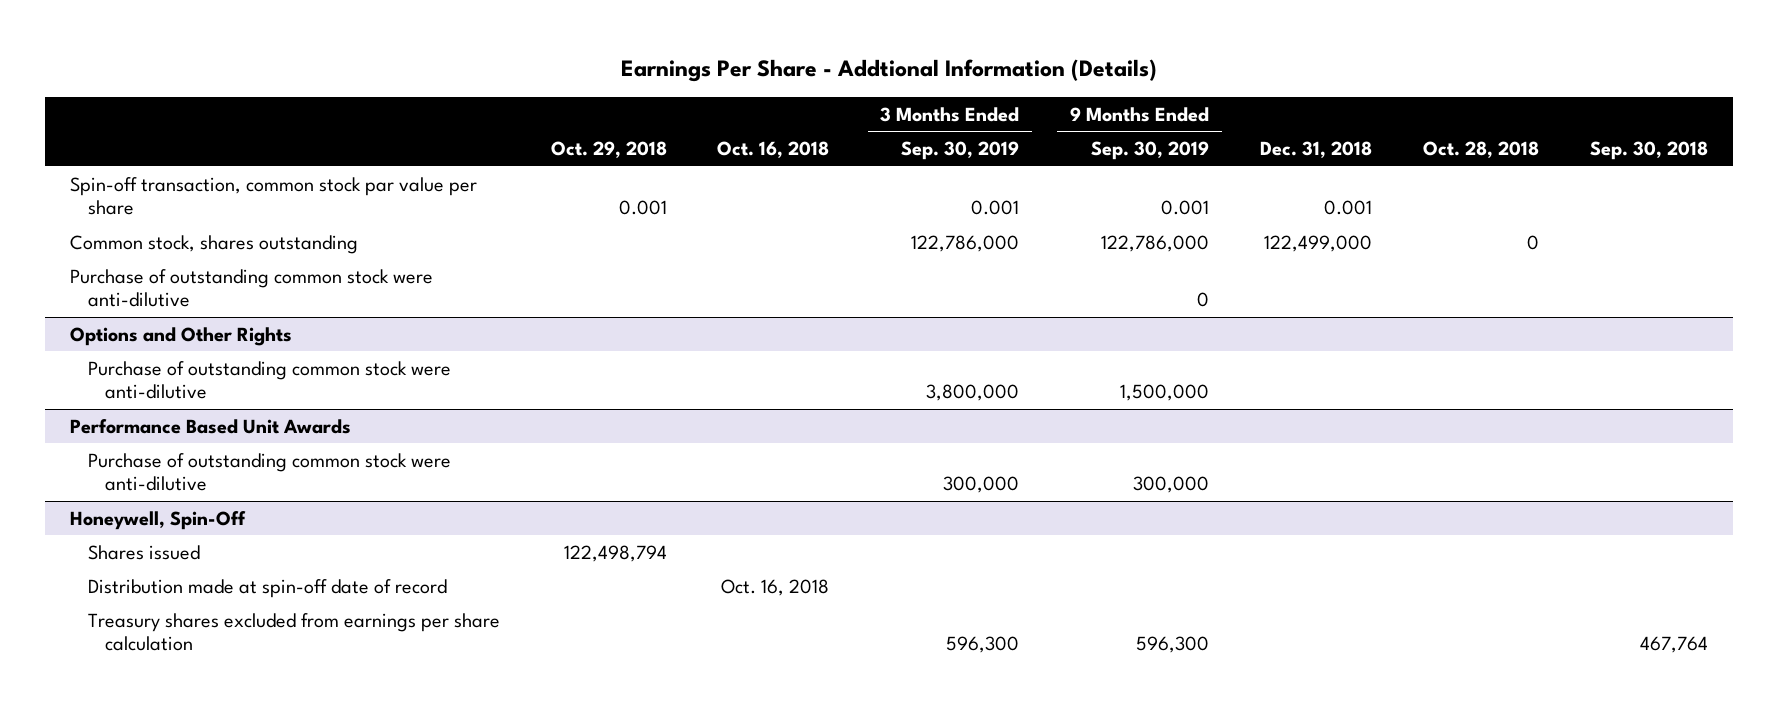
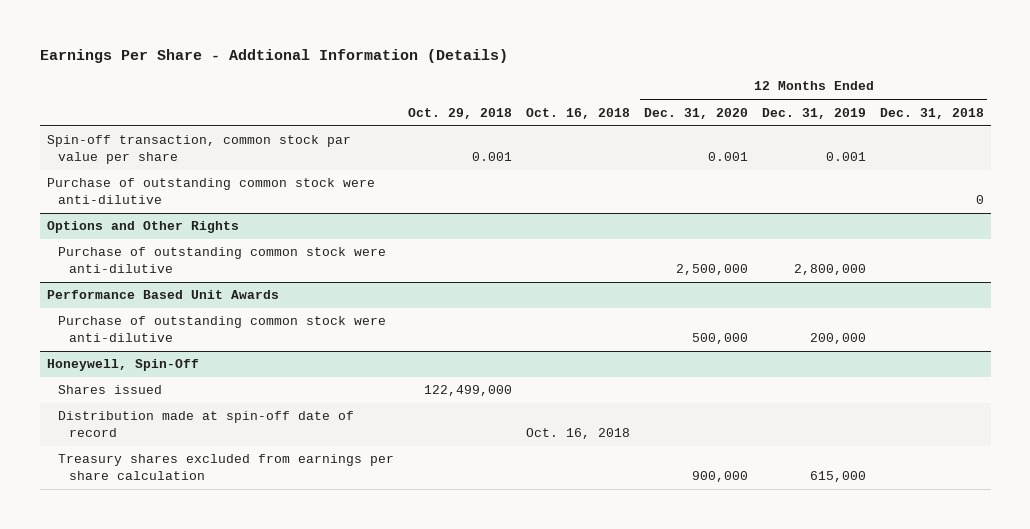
- | Oct. 29, 2018 | Oct. 16, 2018 | 3 Months Ended Sep. 30, 2019 | 9 Months Ended Sep. 30, 2019 | Dec. 31, 2018 | Oct. 28, 2018 | Sep. 30, 2018
+ | Oct. 29, 2018 | Oct. 16, 2018 | 12 Months Ended Dec. 31, 2020 | 12 Months Ended Dec. 31, 2019 | 12 Months Ended Dec. 31, 2018
- Common stock, shares outstanding | | | 122,786,000 | 122,786,000 | 122,499,000 | 0 |
@ Honeywell, Spin-Off
- Shares issued | 122,498,794 | | | | | |
+ Shares issued | 122,499,000 | | | |

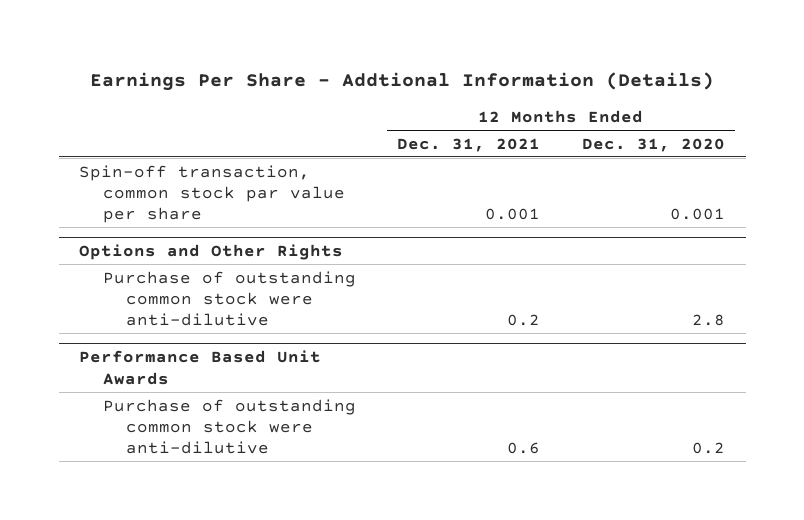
- | Oct. 29, 2018 | Oct. 16, 2018 | 12 Months Ended Dec. 31, 2020 | 12 Months Ended Dec. 31, 2019 | 12 Months Ended Dec. 31, 2018
+ | 12 Months Ended Dec. 31, 2021 | 12 Months Ended Dec. 31, 2020
- Purchase of outstanding common stock were anti-dilutive | | | | | 0
@ Options and Other Rights
- Purchase of outstanding common stock were anti-dilutive | | | 2,500,000 | 2,800,000 |
+ Purchase of outstanding common stock were anti-dilutive | 0.2 | 2.8
@ Performance Based Unit Awards
- Purchase of outstanding common stock were anti-dilutive | | | 500,000 | 200,000 |
- Honeywell, Spin-Off
- Shares issued | 122,499,000 | | | |
- Distribution made at spin-off date of record | | Oct. 16, 2018 | | |
- Treasury shares excluded from earnings per share calculation | | | 900,000 | 615,000 |
@ Performance Based Unit Awards
+ Purchase of outstanding common stock were anti-dilutive | 0.6 | 0.2

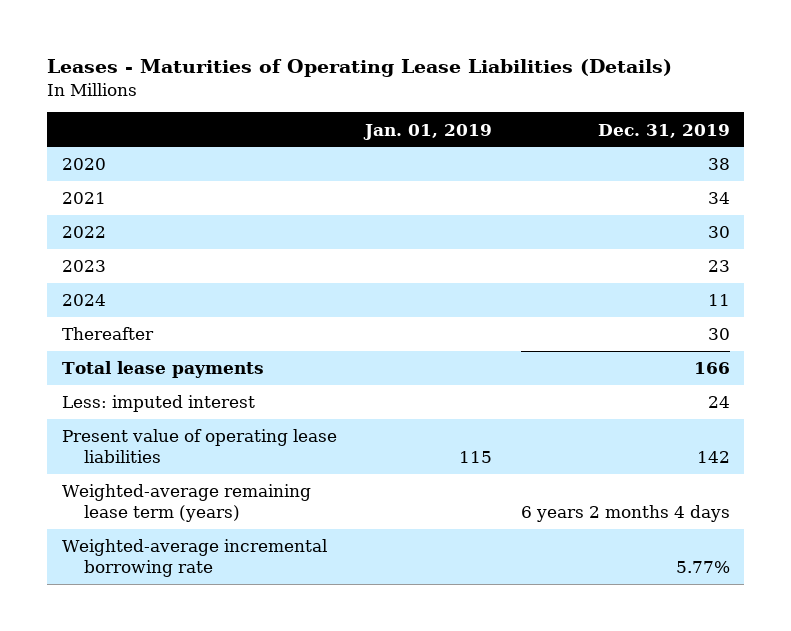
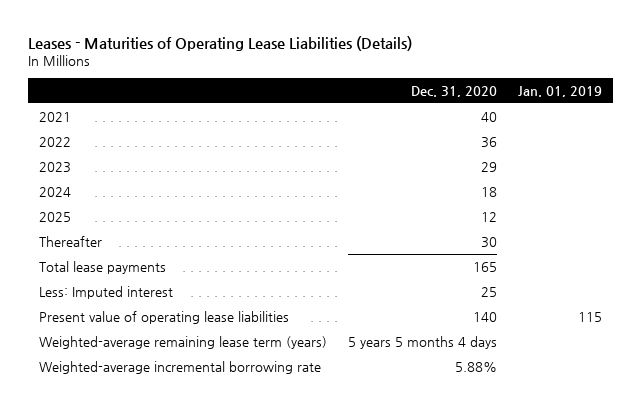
- | Jan. 01, 2019 | Dec. 31, 2019
+ | Dec. 31, 2020 | Jan. 01, 2019
- 2020 | | 38
+ 2025 | 12 |
- Less: imputed interest | | 24
+ Less: Imputed interest | 25 |

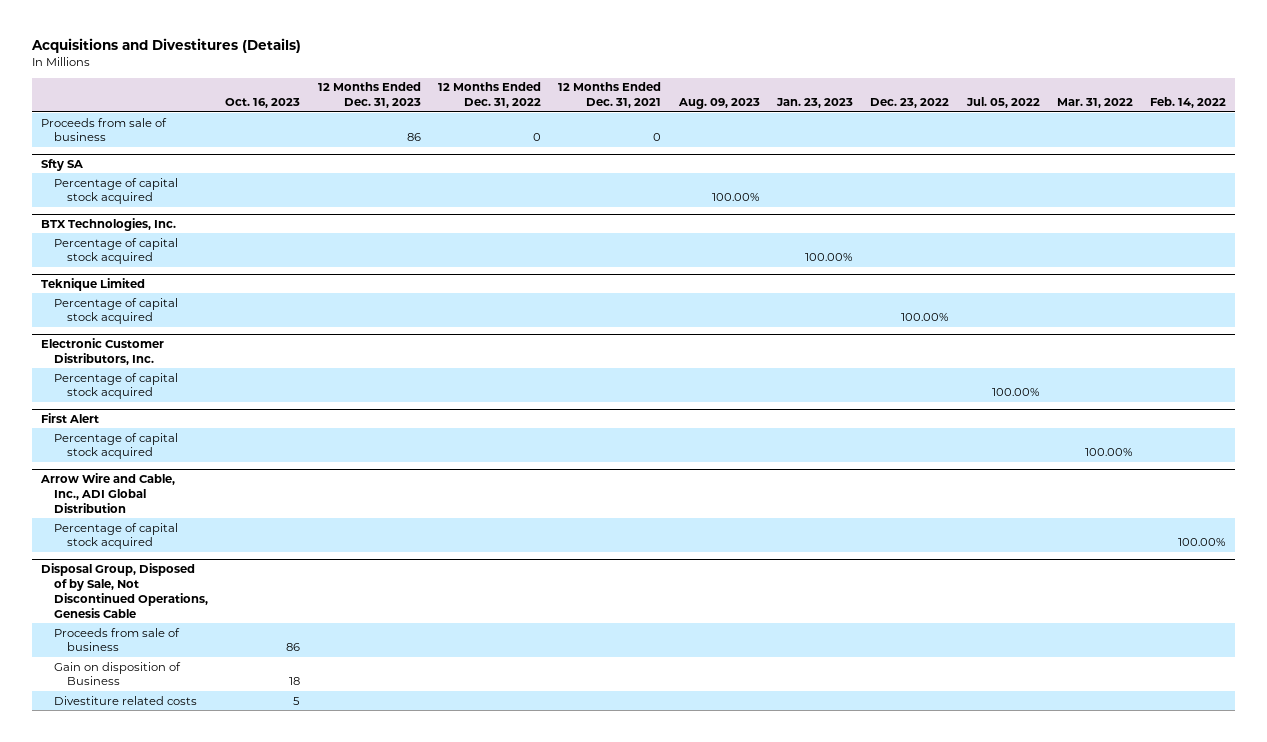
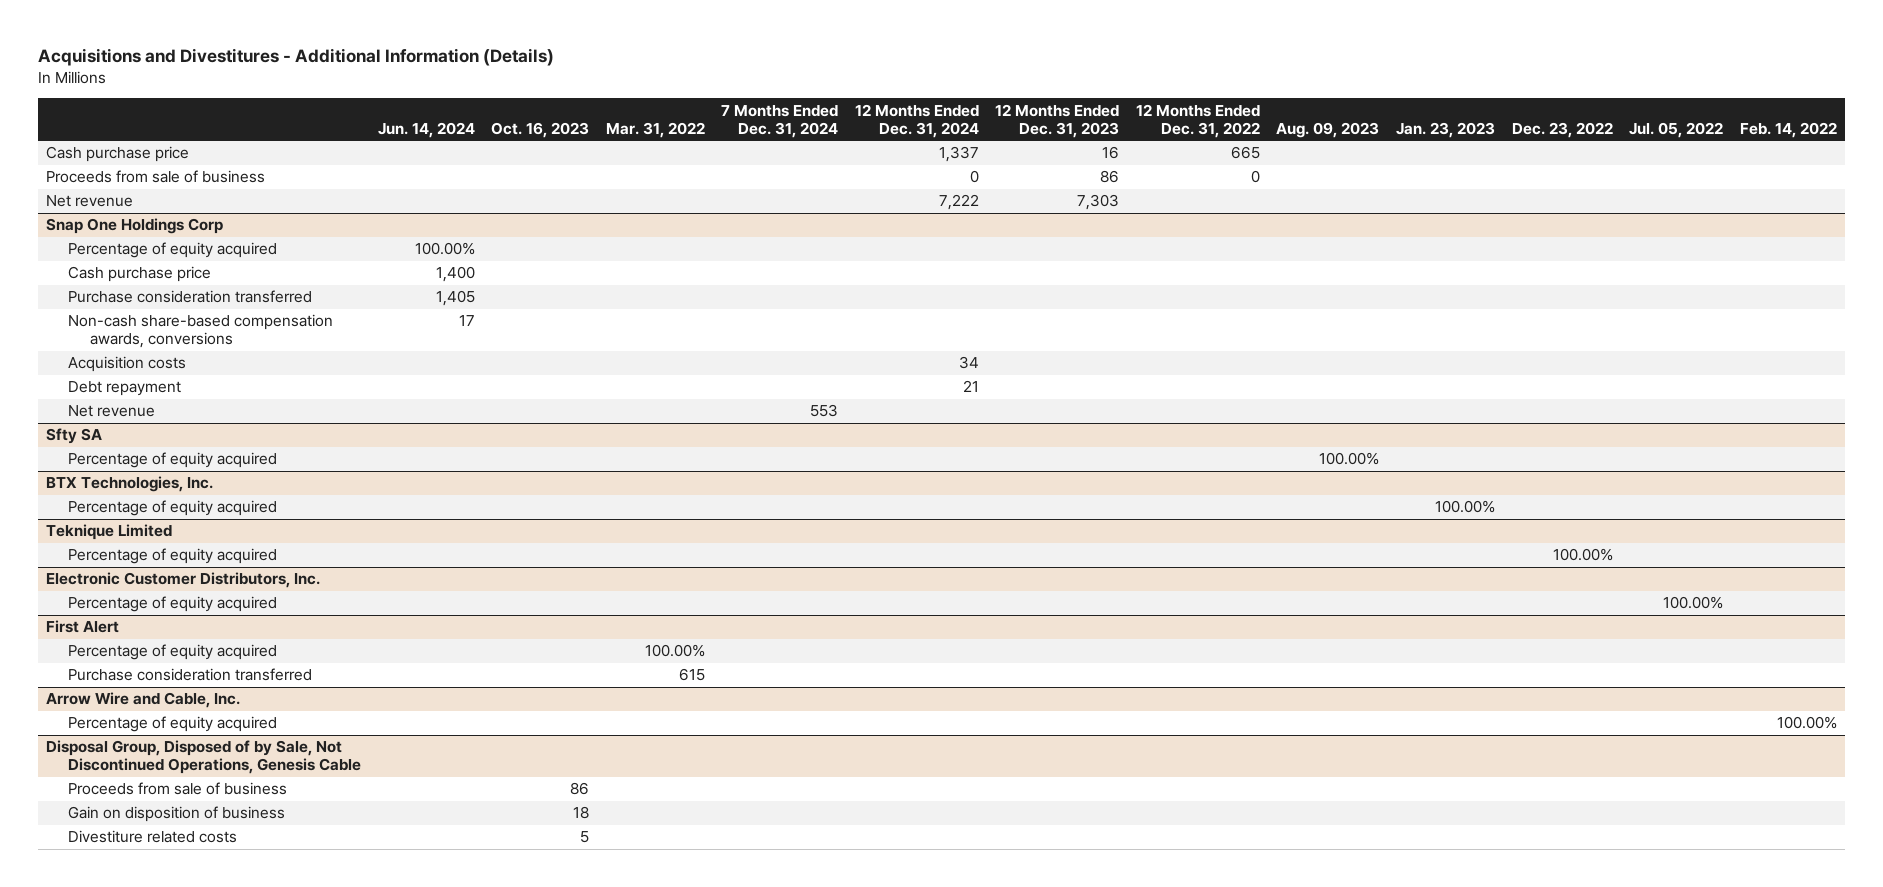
- Acquisitions and Divestitures (Details)
+ Acquisitions and Divestitures - Additional Information (Details)
- | Oct. 16, 2023 | 12 Months Ended Dec. 31, 2023 | 12 Months Ended Dec. 31, 2022 | 12 Months Ended Dec. 31, 2021 | Aug. 09, 2023 | Jan. 23, 2023 | Dec. 23, 2022 | Jul. 05, 2022 | Mar. 31, 2022 | Feb. 14, 2022
+ | Jun. 14, 2024 | Oct. 16, 2023 | Mar. 31, 2022 | 7 Months Ended Dec. 31, 2024 | 12 Months Ended Dec. 31, 2024 | 12 Months Ended Dec. 31, 2023 | 12 Months Ended Dec. 31, 2022 | Aug. 09, 2023 | Jan. 23, 2023 | Dec. 23, 2022 | Jul. 05, 2022 | Feb. 14, 2022
+ Cash purchase price | | | | | 1,337 | 16 | 665 | | | | |
+ Net revenue | | | | | 7,222 | 7,303 | | | | | |
+ Snap One Holdings Corp
+ Percentage of equity acquired | 100.00% | | | | | | | | | | |
+ Cash purchase price | 1,400 | | | | | | | | | | |
+ Purchase consideration transferred | 1,405 | | | | | | | | | | |
+ Non-cash share-based compensation awards, conversions | 17 | | | | | | | | | | |
+ Acquisition costs | | | | | 34 | | | | | | |
+ Debt repayment | | | | | 21 | | | | | | |
+ Net revenue | | | | 553 | | | | | | | |
@ Sfty SA
- Percentage of capital stock acquired | | | | | 100.00% | | | | |
+ Percentage of equity acquired | | | | | | | | 100.00% | | | |
@ BTX Technologies, Inc.
- Percentage of capital stock acquired | | | | | | 100.00% | | | |
+ Percentage of equity acquired | | | | | | | | | 100.00% | | |
@ Teknique Limited
- Percentage of capital stock acquired | | | | | | | 100.00% | | |
+ Percentage of equity acquired | | | | | | | | | | 100.00% | |
@ Electronic Customer Distributors, Inc.
- Percentage of capital stock acquired | | | | | | | | 100.00% | |
+ Percentage of equity acquired | | | | | | | | | | | 100.00% |
@ First Alert
- Percentage of capital stock acquired | | | | | | | | | 100.00% |
- Arrow Wire and Cable, Inc., ADI Global Distribution
- Percentage of capital stock acquired | | | | | | | | | | 100.00%
@ First Alert
+ Percentage of equity acquired | | | 100.00% | | | | | | | | |
+ Purchase consideration transferred | | | 615 | | | | | | | | |
+ Arrow Wire and Cable, Inc.
+ Percentage of equity acquired | | | | | | | | | | | | 100.00%
@ Disposal Group, Disposed of by Sale, Not Discontinued Operations, Genesis Cable
- Gain on disposition of Business | 18 | | | | | | | | |
+ Gain on disposition of business | | 18 | | | | | | | | | |

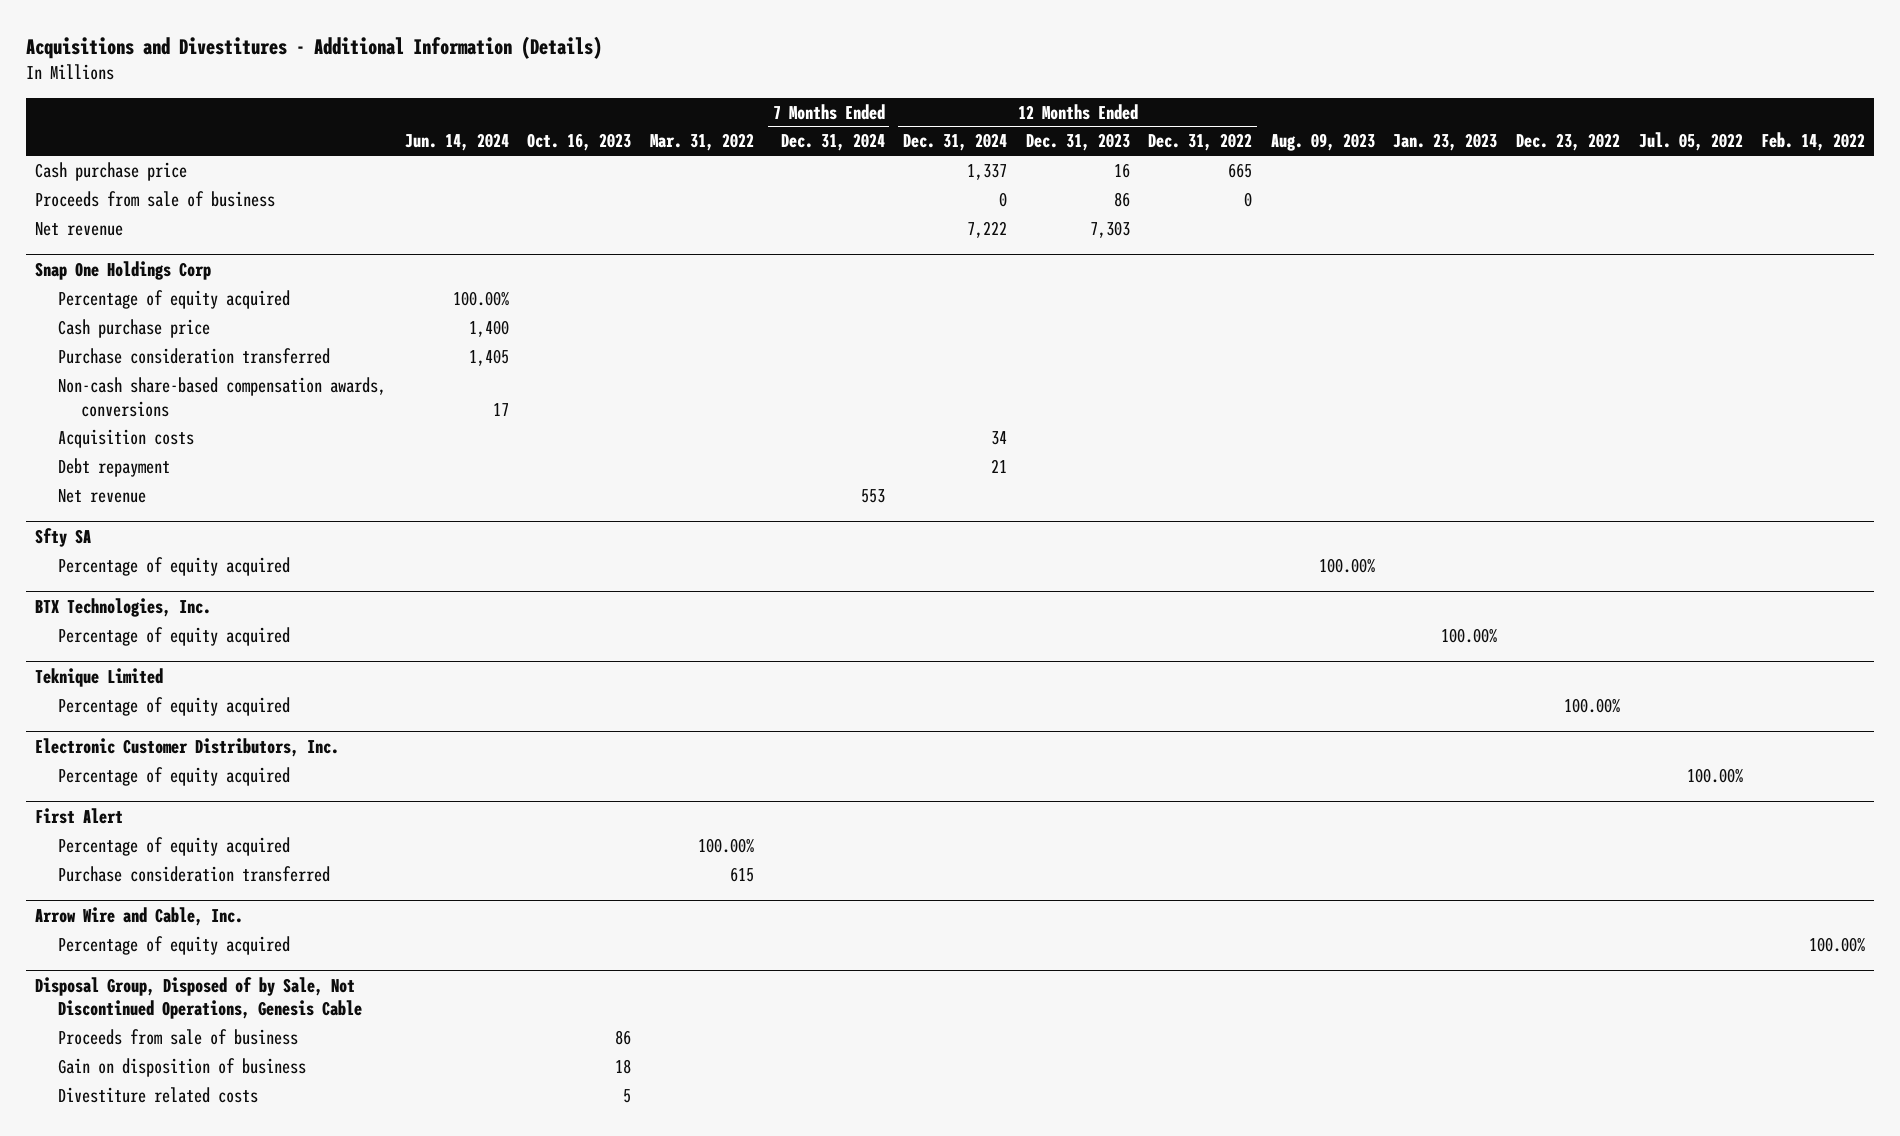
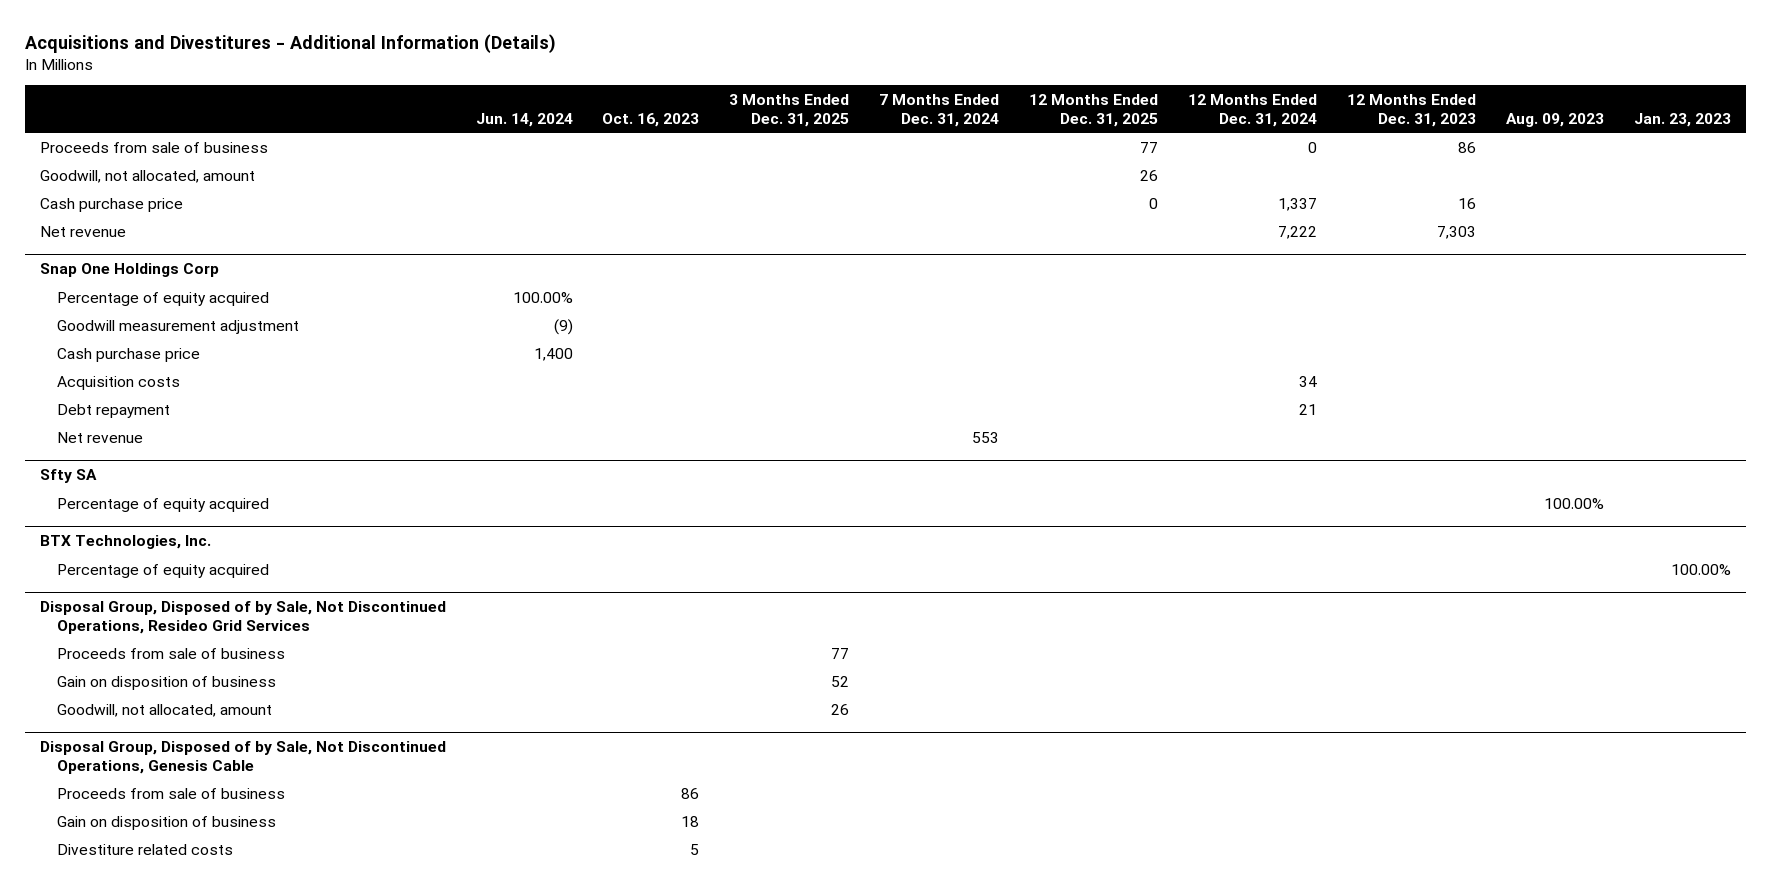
- | Jun. 14, 2024 | Oct. 16, 2023 | Mar. 31, 2022 | 7 Months Ended Dec. 31, 2024 | 12 Months Ended Dec. 31, 2024 | 12 Months Ended Dec. 31, 2023 | 12 Months Ended Dec. 31, 2022 | Aug. 09, 2023 | Jan. 23, 2023 | Dec. 23, 2022 | Jul. 05, 2022 | Feb. 14, 2022
+ | Jun. 14, 2024 | Oct. 16, 2023 | 3 Months Ended Dec. 31, 2025 | 7 Months Ended Dec. 31, 2024 | 12 Months Ended Dec. 31, 2025 | 12 Months Ended Dec. 31, 2024 | 12 Months Ended Dec. 31, 2023 | Aug. 09, 2023 | Jan. 23, 2023
+ Goodwill, not allocated, amount | | | | | 26 | | | |
moved down: Cash purchase price | | | | | 0 | 1,337 | 16 | |
@ Snap One Holdings Corp
+ Goodwill measurement adjustment | (9) | | | | | | | |
- Purchase consideration transferred | 1,405 | | | | | | | | | | |
- Non-cash share-based compensation awards, conversions | 17 | | | | | | | | | | |
- Teknique Limited
- Percentage of equity acquired | | | | | | | | | | 100.00% | |
- Electronic Customer Distributors, Inc.
- Percentage of equity acquired | | | | | | | | | | | 100.00% |
- First Alert
- Percentage of equity acquired | | | 100.00% | | | | | | | | |
- Purchase consideration transferred | | | 615 | | | | | | | | |
- Arrow Wire and Cable, Inc.
- Percentage of equity acquired | | | | | | | | | | | | 100.00%
+ Disposal Group, Disposed of by Sale, Not Discontinued Operations, Resideo Grid Services
+ Proceeds from sale of business | | | 77 | | | | | |
+ Gain on disposition of business | | | 52 | | | | | |
+ Goodwill, not allocated, amount | | | 26 | | | | | |

